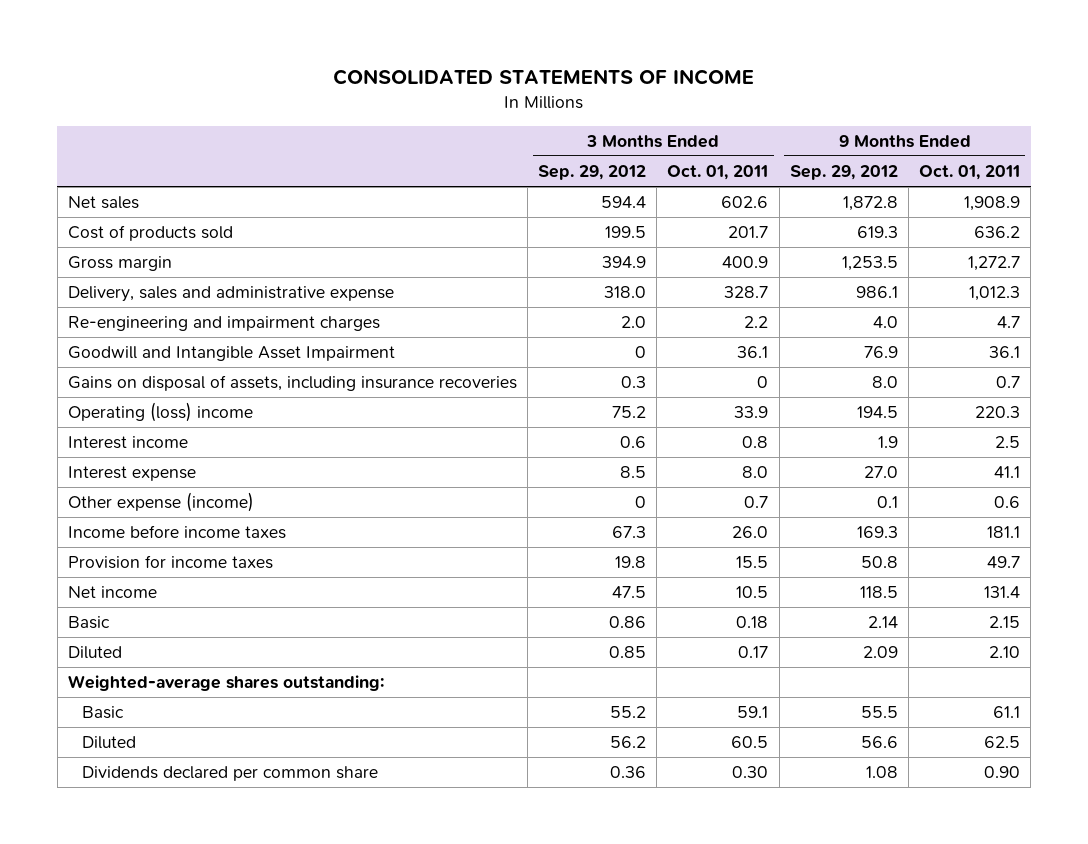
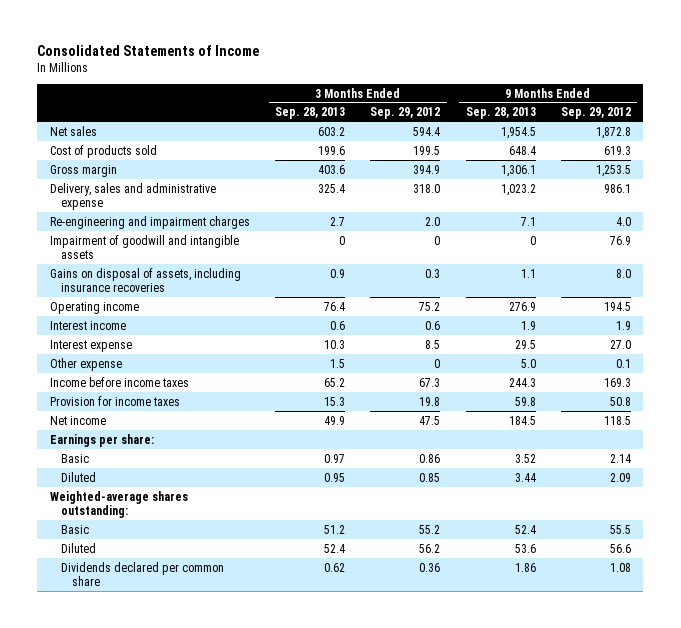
- CONSOLIDATED STATEMENTS OF INCOME
+ Consolidated Statements of Income
- | 3 Months Ended Sep. 29, 2012 | 3 Months Ended Oct. 01, 2011 | 9 Months Ended Sep. 29, 2012 | 9 Months Ended Oct. 01, 2011
+ | 3 Months Ended Sep. 28, 2013 | 3 Months Ended Sep. 29, 2012 | 9 Months Ended Sep. 28, 2013 | 9 Months Ended Sep. 29, 2012
- Goodwill and Intangible Asset Impairment | 0 | 36.1 | 76.9 | 36.1
+ Impairment of goodwill and intangible assets | 0 | 0 | 0 | 76.9
- Operating (loss) income | 75.2 | 33.9 | 194.5 | 220.3
+ Operating income | 76.4 | 75.2 | 276.9 | 194.5
- Other expense (income) | 0 | 0.7 | 0.1 | 0.6
+ Other expense | 1.5 | 0 | 5.0 | 0.1
+ Earnings per share:

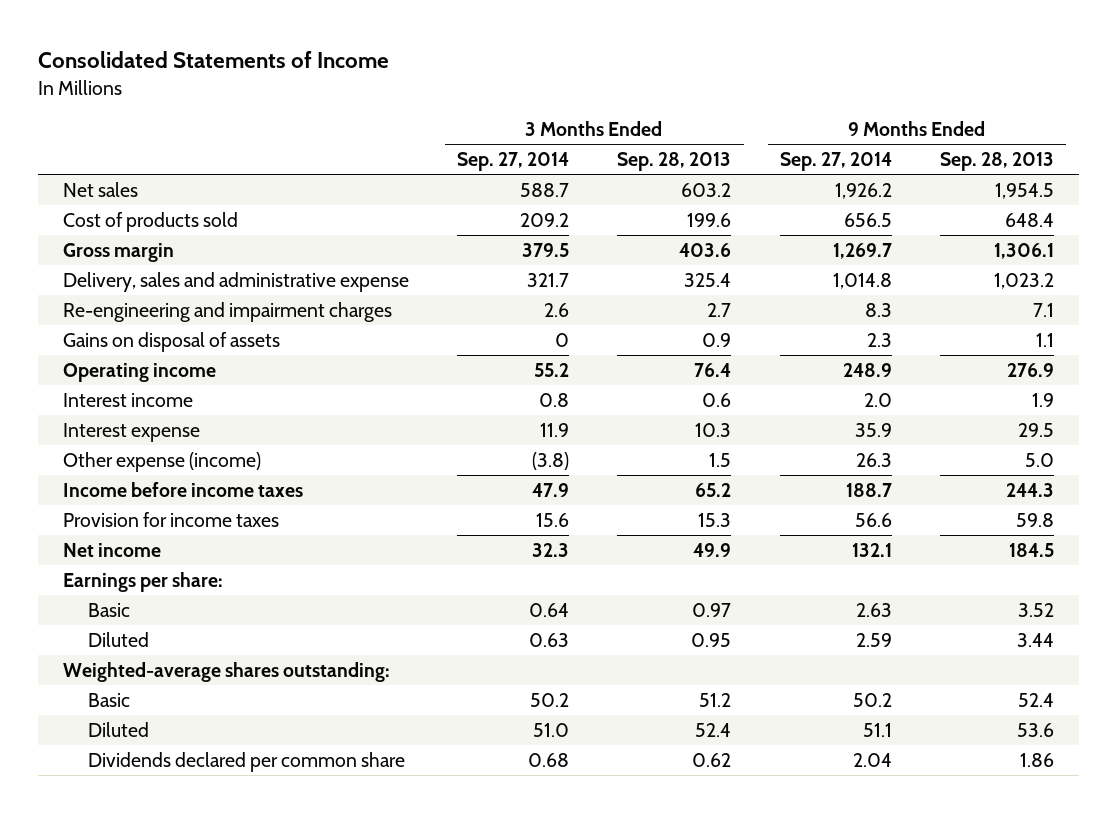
- | 3 Months Ended Sep. 28, 2013 | 3 Months Ended Sep. 29, 2012 | 9 Months Ended Sep. 28, 2013 | 9 Months Ended Sep. 29, 2012
+ | 3 Months Ended Sep. 27, 2014 | 3 Months Ended Sep. 28, 2013 | 9 Months Ended Sep. 27, 2014 | 9 Months Ended Sep. 28, 2013
- Impairment of goodwill and intangible assets | 0 | 0 | 0 | 76.9
- Gains on disposal of assets, including insurance recoveries | 0.9 | 0.3 | 1.1 | 8.0
+ Gains on disposal of assets | 0 | 0.9 | 2.3 | 1.1
- Other expense | 1.5 | 0 | 5.0 | 0.1
+ Other expense (income) | (3.8) | 1.5 | 26.3 | 5.0

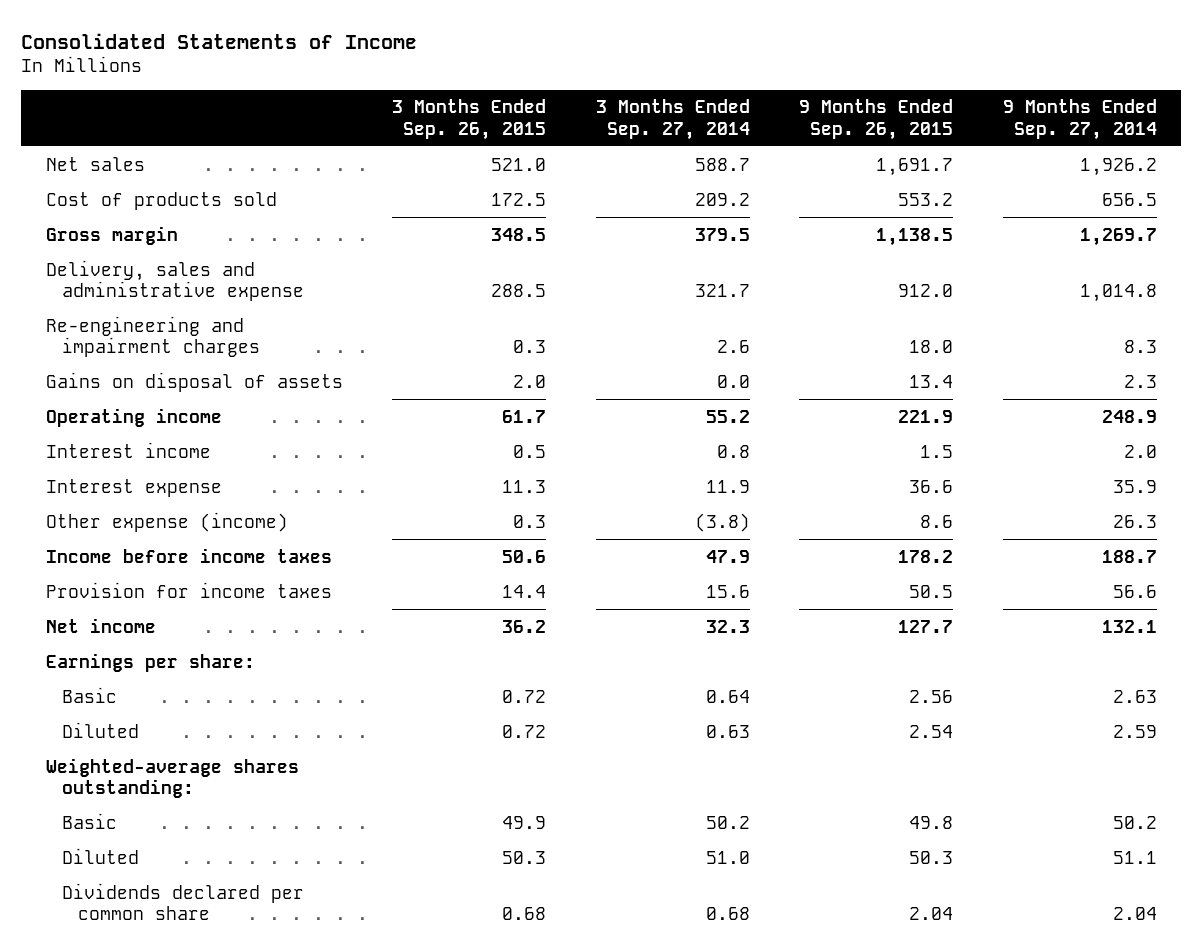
- | 3 Months Ended Sep. 27, 2014 | 3 Months Ended Sep. 28, 2013 | 9 Months Ended Sep. 27, 2014 | 9 Months Ended Sep. 28, 2013
+ | 3 Months Ended Sep. 26, 2015 | 3 Months Ended Sep. 27, 2014 | 9 Months Ended Sep. 26, 2015 | 9 Months Ended Sep. 27, 2014
- Gains on disposal of assets | 0 | 0.9 | 2.3 | 1.1
+ Gains on disposal of assets | 2.0 | 0.0 | 13.4 | 2.3

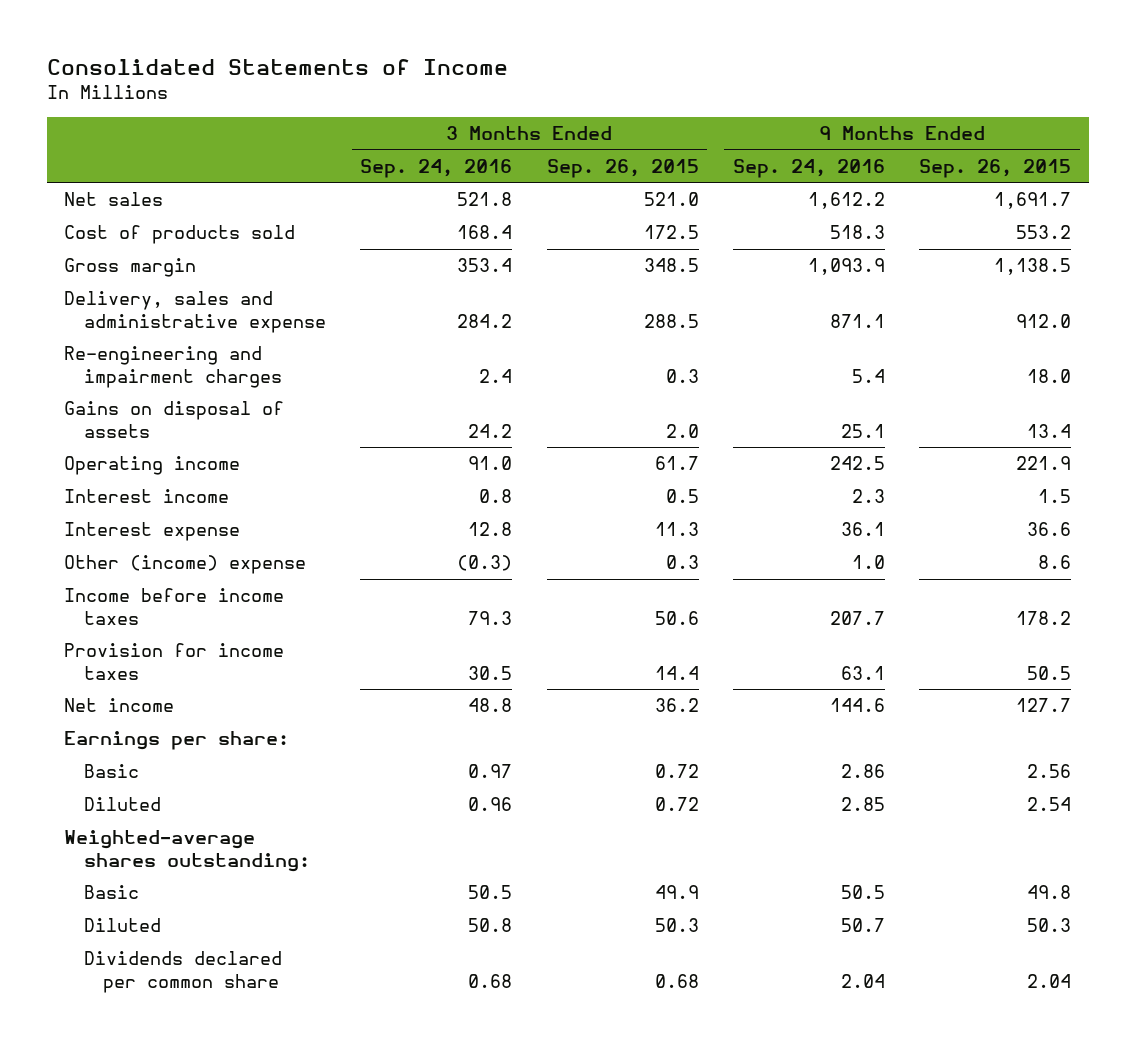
- | 3 Months Ended Sep. 26, 2015 | 3 Months Ended Sep. 27, 2014 | 9 Months Ended Sep. 26, 2015 | 9 Months Ended Sep. 27, 2014
+ | 3 Months Ended Sep. 24, 2016 | 3 Months Ended Sep. 26, 2015 | 9 Months Ended Sep. 24, 2016 | 9 Months Ended Sep. 26, 2015
- Other expense (income) | 0.3 | (3.8) | 8.6 | 26.3
+ Other (income) expense | (0.3) | 0.3 | 1.0 | 8.6

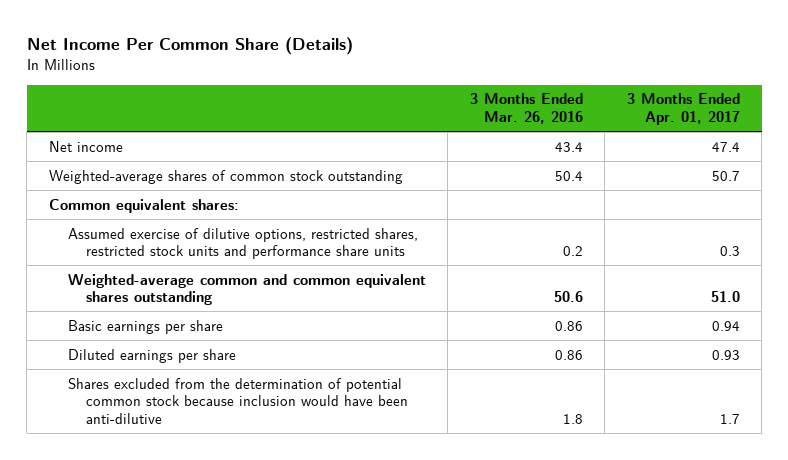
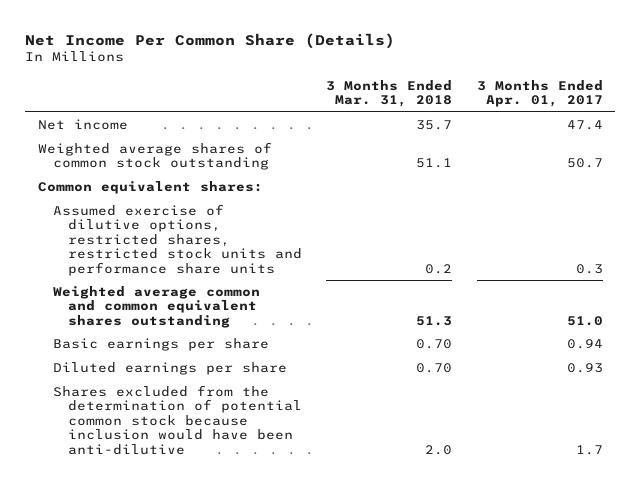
- | 3 Months Ended Mar. 26, 2016 | 3 Months Ended Apr. 01, 2017
+ | 3 Months Ended Mar. 31, 2018 | 3 Months Ended Apr. 01, 2017
- Weighted-average shares of common stock outstanding | 50.4 | 50.7
+ Weighted average shares of common stock outstanding | 51.1 | 50.7
- Weighted-average common and common equivalent shares outstanding | 50.6 | 51.0
+ Weighted average common and common equivalent shares outstanding | 51.3 | 51.0

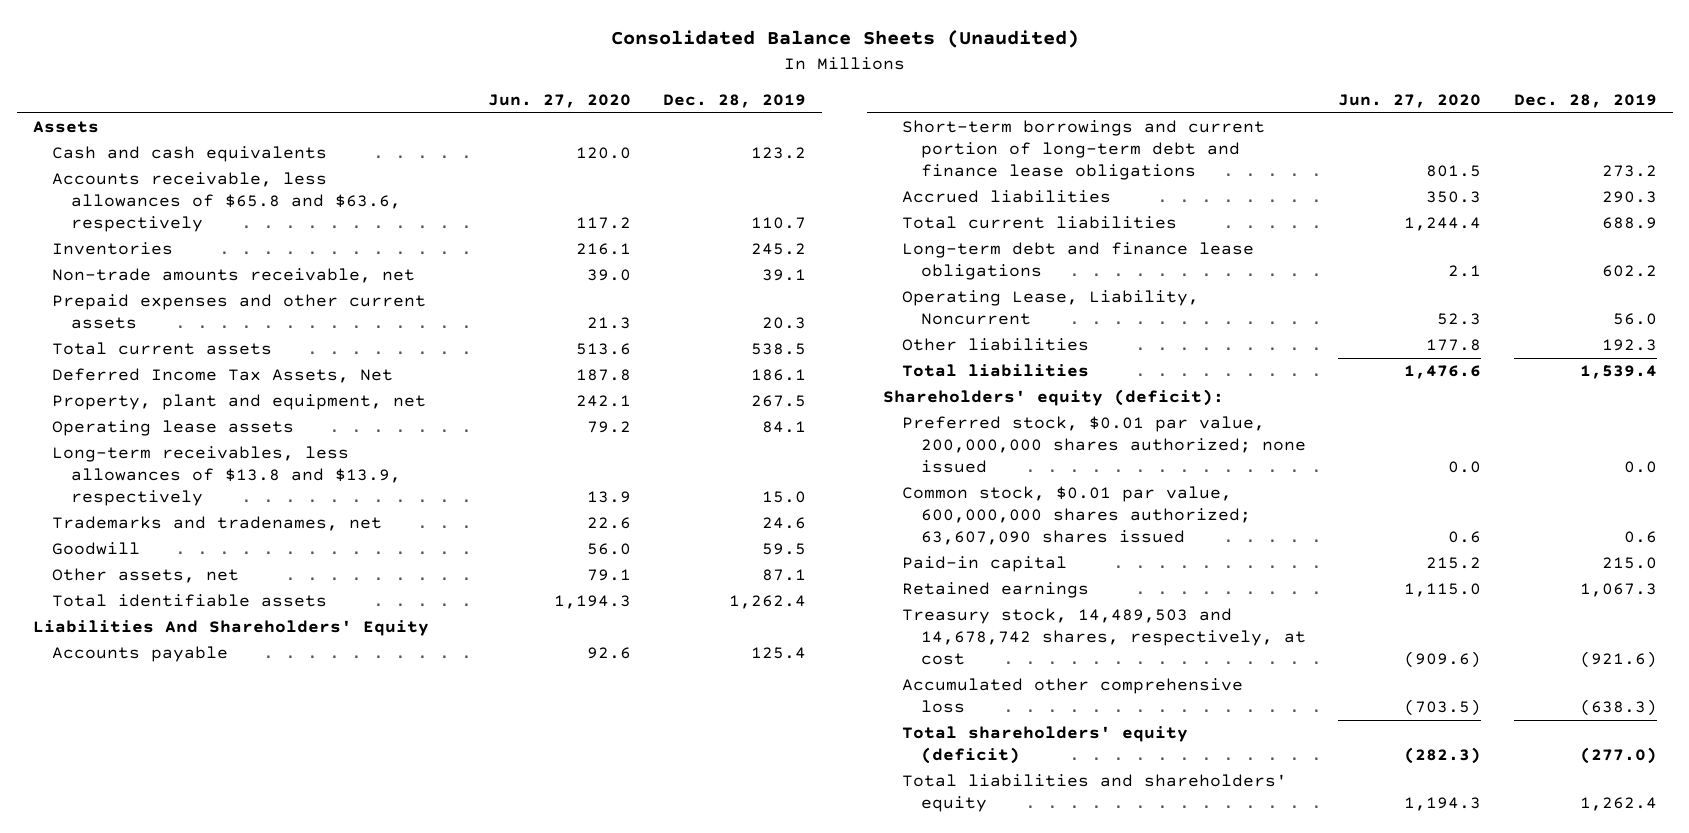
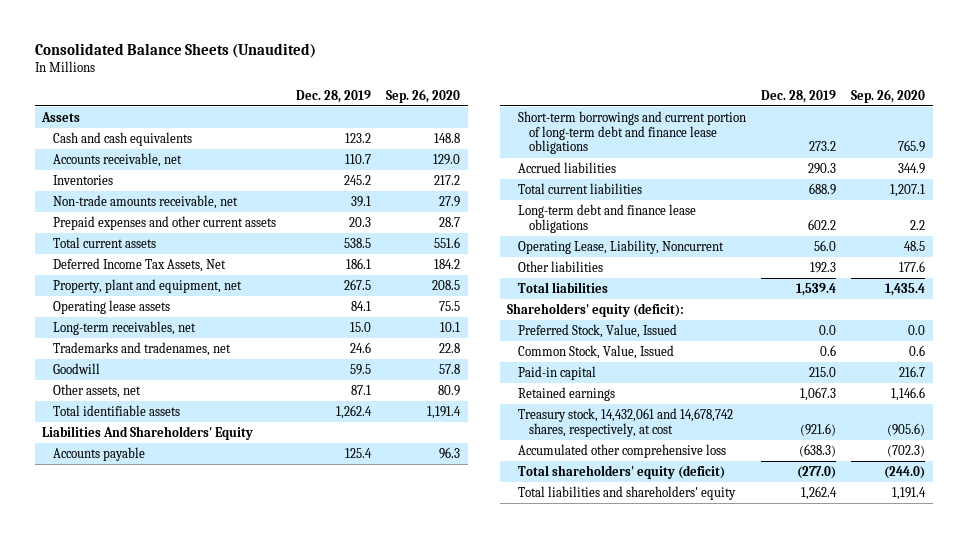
- | Jun. 27, 2020 | Dec. 28, 2019
+ | Dec. 28, 2019 | Sep. 26, 2020
- Accounts receivable, less allowances of $65.8 and $63.6, respectively | 117.2 | 110.7
+ Accounts receivable, net | 110.7 | 129.0
- Long-term receivables, less allowances of $13.8 and $13.9, respectively | 13.9 | 15.0
+ Long-term receivables, net | 15.0 | 10.1
- Preferred stock, $0.01 par value, 200,000,000 shares authorized; none issued | 0.0 | 0.0
- Common stock, $0.01 par value, 600,000,000 shares authorized; 63,607,090 shares issued | 0.6 | 0.6
+ Preferred Stock, Value, Issued | 0.0 | 0.0
+ Common Stock, Value, Issued | 0.6 | 0.6
- Treasury stock, 14,489,503 and 14,678,742 shares, respectively, at cost | (909.6) | (921.6)
+ Treasury stock, 14,432,061 and 14,678,742 shares, respectively, at cost | (921.6) | (905.6)

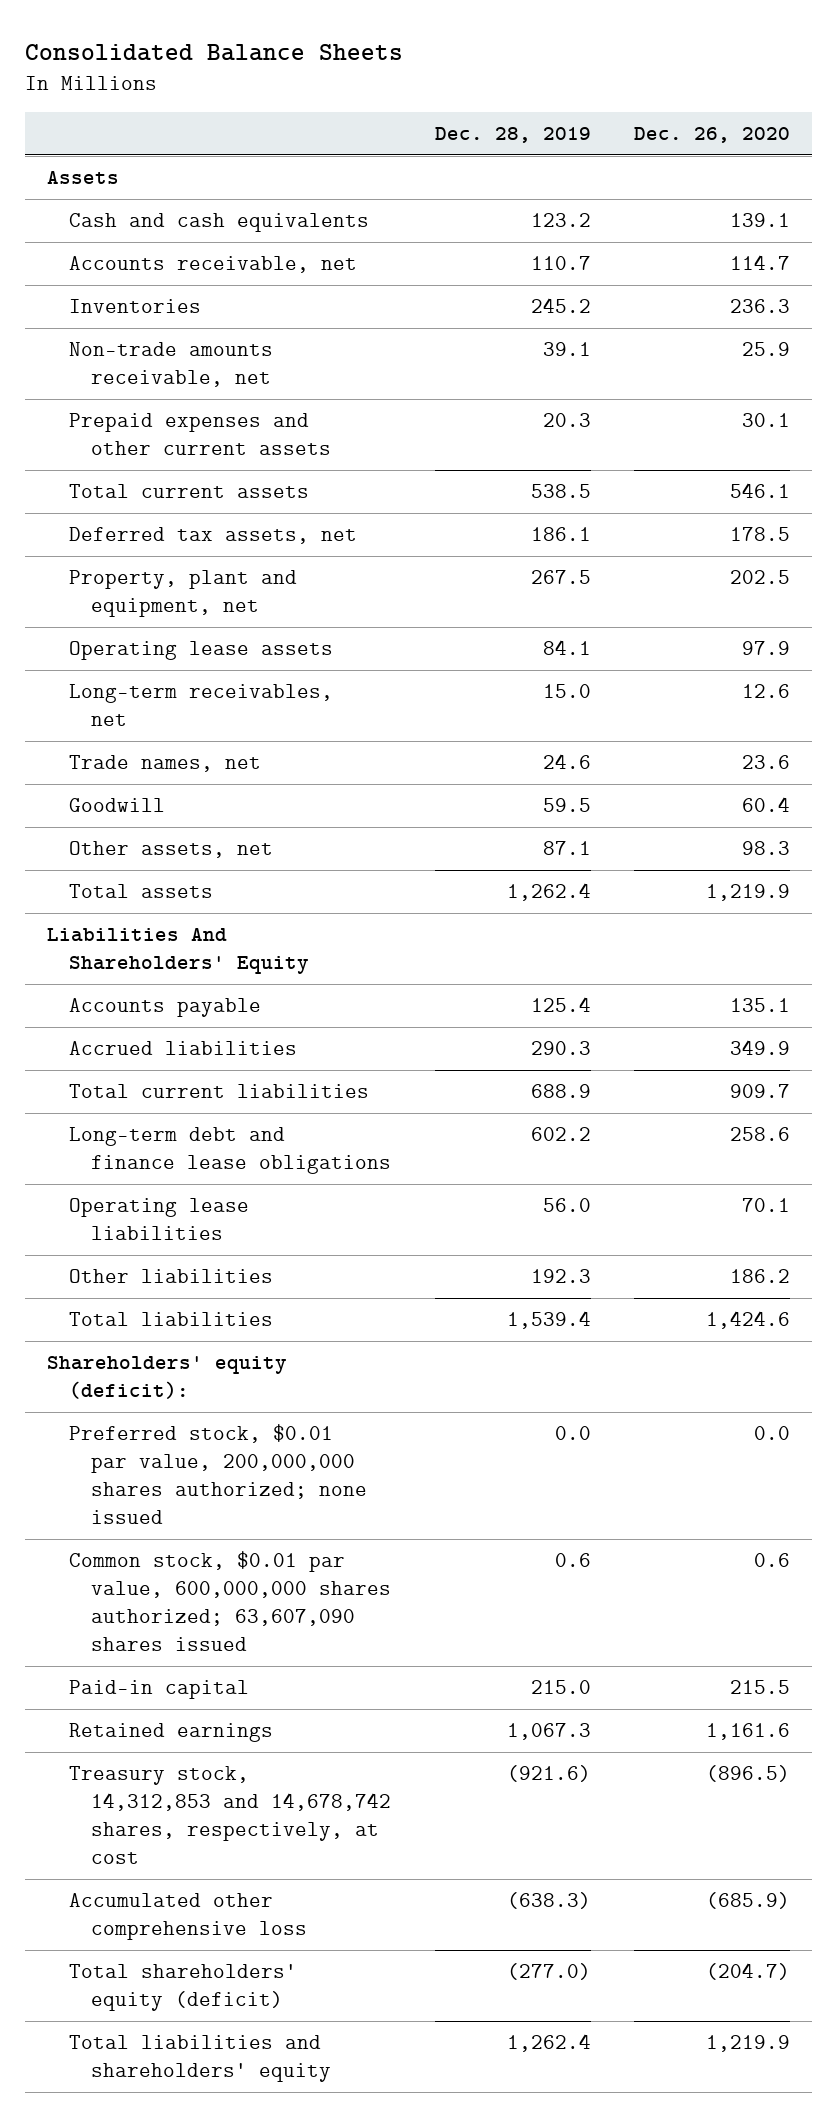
- Consolidated Balance Sheets (Unaudited)
+ Consolidated Balance Sheets
- | Dec. 28, 2019 | Sep. 26, 2020
+ | Dec. 28, 2019 | Dec. 26, 2020
- Deferred Income Tax Assets, Net | 186.1 | 184.2
+ Deferred tax assets, net | 186.1 | 178.5
- Trademarks and tradenames, net | 24.6 | 22.8
+ Trade names, net | 24.6 | 23.6
- Total identifiable assets | 1,262.4 | 1,191.4
+ Total assets | 1,262.4 | 1,219.9
- Short-term borrowings and current portion of long-term debt and finance lease obligations | 273.2 | 765.9
- Operating Lease, Liability, Noncurrent | 56.0 | 48.5
+ Operating lease liabilities | 56.0 | 70.1
- Preferred Stock, Value, Issued | 0.0 | 0.0
- Common Stock, Value, Issued | 0.6 | 0.6
+ Preferred stock, $0.01 par value, 200,000,000 shares authorized; none issued | 0.0 | 0.0
+ Common stock, $0.01 par value, 600,000,000 shares authorized; 63,607,090 shares issued | 0.6 | 0.6
- Treasury stock, 14,432,061 and 14,678,742 shares, respectively, at cost | (921.6) | (905.6)
+ Treasury stock, 14,312,853 and 14,678,742 shares, respectively, at cost | (921.6) | (896.5)

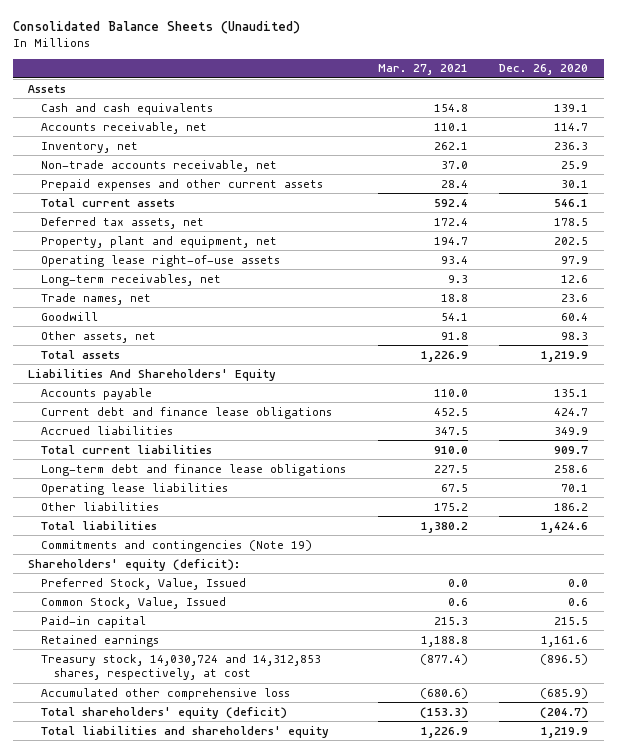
- Consolidated Balance Sheets
+ Consolidated Balance Sheets (Unaudited)
- | Dec. 28, 2019 | Dec. 26, 2020
+ | Mar. 27, 2021 | Dec. 26, 2020
- Inventories | 245.2 | 236.3
- Non-trade amounts receivable, net | 39.1 | 25.9
+ Inventory, net | 262.1 | 236.3
+ Non-trade accounts receivable, net | 37.0 | 25.9
- Operating lease assets | 84.1 | 97.9
+ Operating lease right-of-use assets | 93.4 | 97.9
+ Current debt and finance lease obligations | 452.5 | 424.7
+ Commitments and contingencies (Note 19)
- Preferred stock, $0.01 par value, 200,000,000 shares authorized; none issued | 0.0 | 0.0
- Common stock, $0.01 par value, 600,000,000 shares authorized; 63,607,090 shares issued | 0.6 | 0.6
+ Preferred Stock, Value, Issued | 0.0 | 0.0
+ Common Stock, Value, Issued | 0.6 | 0.6
- Treasury stock, 14,312,853 and 14,678,742 shares, respectively, at cost | (921.6) | (896.5)
+ Treasury stock, 14,030,724 and 14,312,853 shares, respectively, at cost | (877.4) | (896.5)

